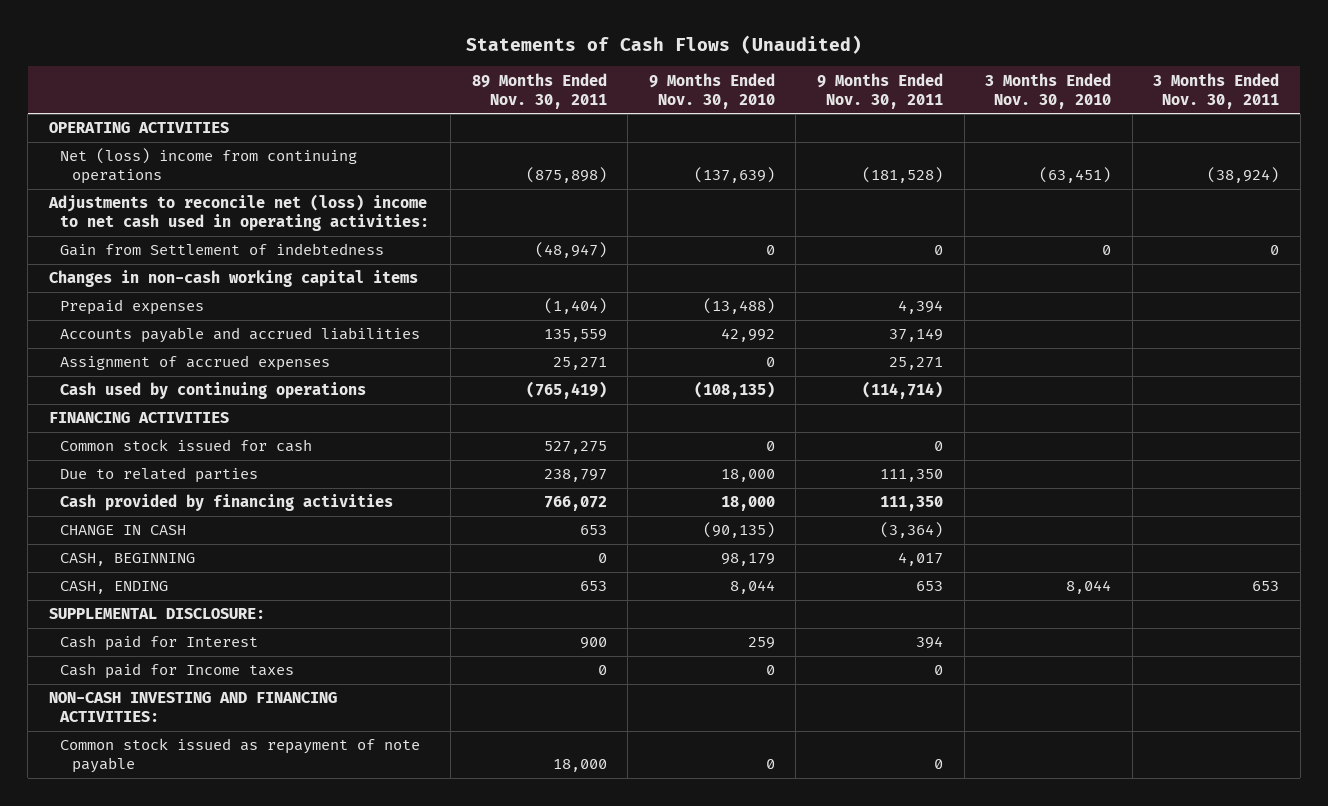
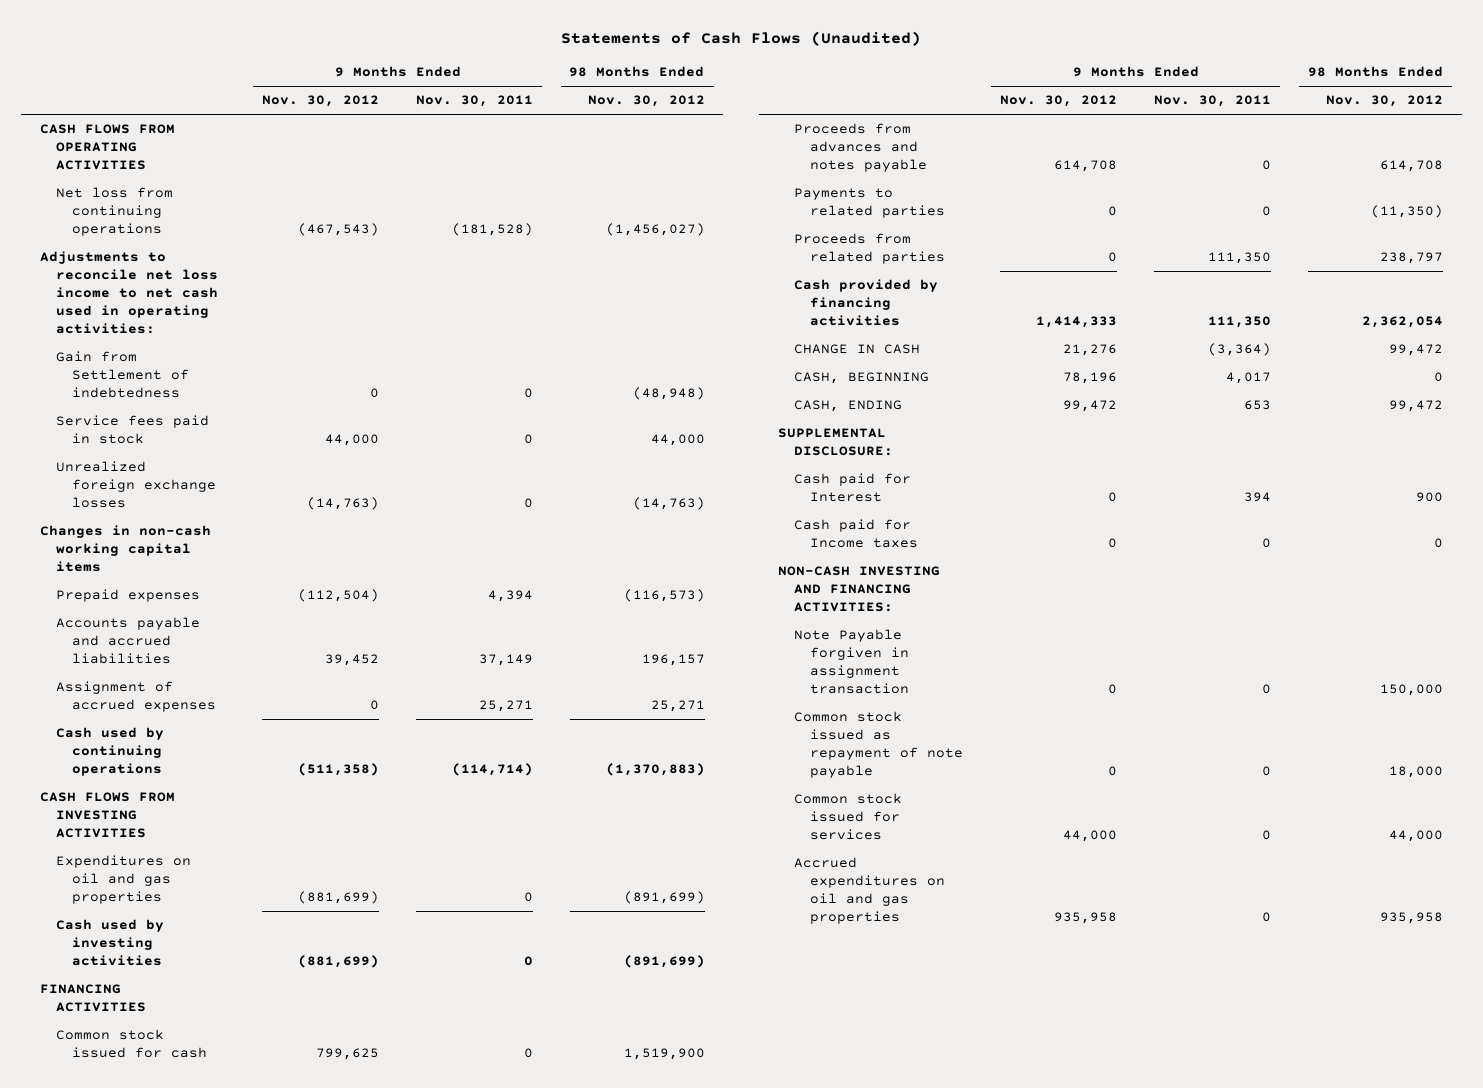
- | 89 Months Ended Nov. 30, 2011 | 9 Months Ended Nov. 30, 2010 | 9 Months Ended Nov. 30, 2011 | 3 Months Ended Nov. 30, 2010 | 3 Months Ended Nov. 30, 2011
+ | 9 Months Ended Nov. 30, 2012 | 9 Months Ended Nov. 30, 2011 | 98 Months Ended Nov. 30, 2012
- OPERATING ACTIVITIES
- Net (loss) income from continuing operations | (875,898) | (137,639) | (181,528) | (63,451) | (38,924)
- Adjustments to reconcile net (loss) income to net cash used in operating activities:
+ CASH FLOWS FROM OPERATING ACTIVITIES
+ Net loss from continuing operations | (467,543) | (181,528) | (1,456,027)
+ Adjustments to reconcile net loss income to net cash used in operating activities:
+ Service fees paid in stock | 44,000 | 0 | 44,000
+ Unrealized foreign exchange losses | (14,763) | 0 | (14,763)
+ CASH FLOWS FROM INVESTING ACTIVITIES
+ Expenditures on oil and gas properties | (881,699) | 0 | (891,699)
+ Cash used by investing activities | (881,699) | 0 | (891,699)
- Due to related parties | 238,797 | 18,000 | 111,350 | |
+ Proceeds from advances and notes payable | 614,708 | 0 | 614,708
+ Payments to related parties | 0 | 0 | (11,350)
+ Proceeds from related parties | 0 | 111,350 | 238,797
+ Note Payable forgiven in assignment transaction | 0 | 0 | 150,000
+ Common stock issued for services | 44,000 | 0 | 44,000
+ Accrued expenditures on oil and gas properties | 935,958 | 0 | 935,958

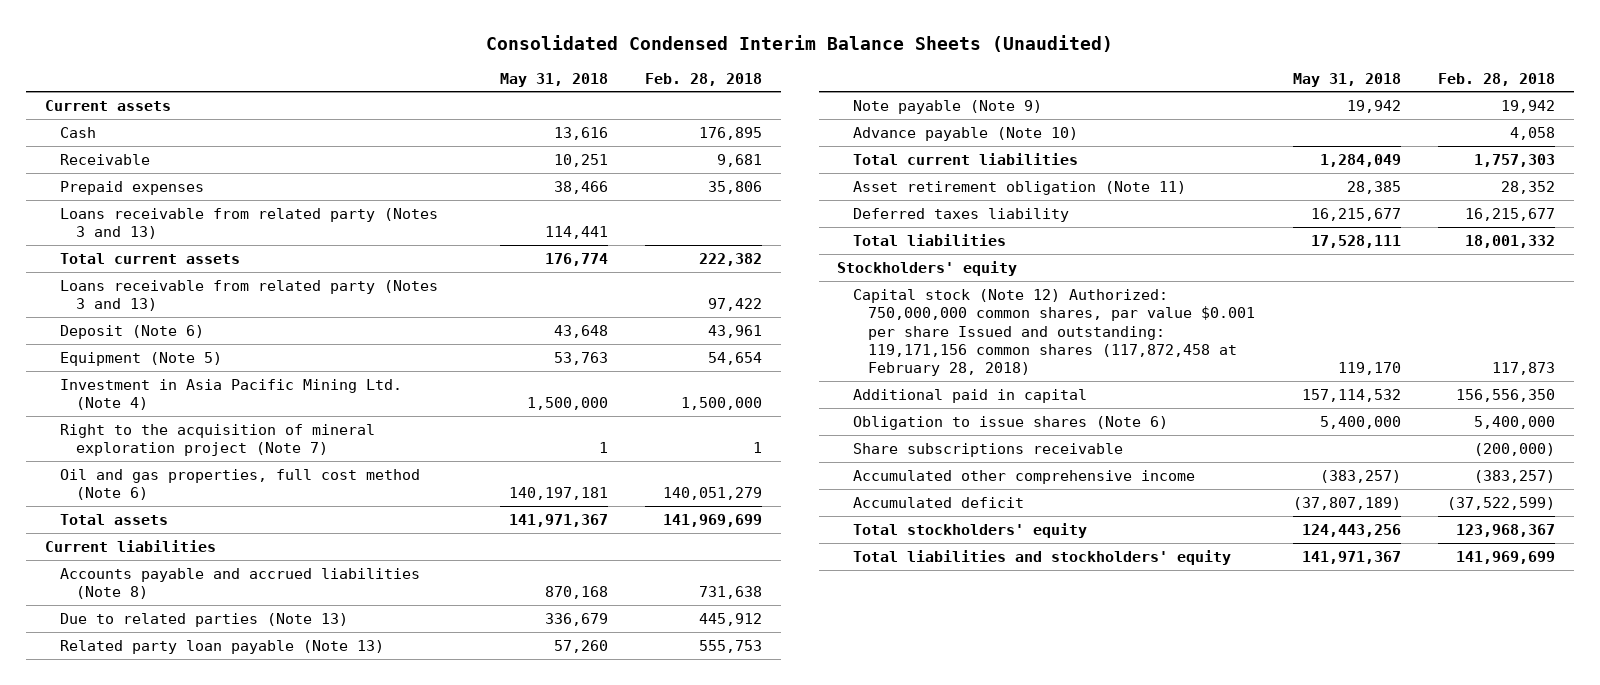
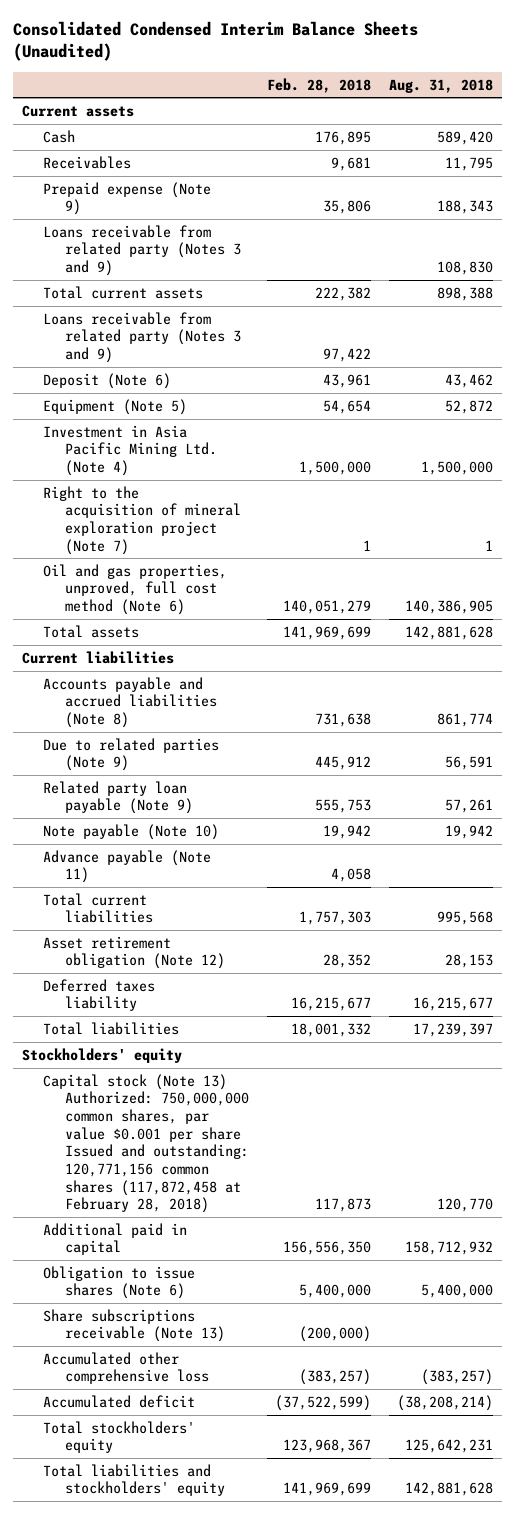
- | May 31, 2018 | Feb. 28, 2018
+ | Feb. 28, 2018 | Aug. 31, 2018
- Receivable | 10,251 | 9,681
- Prepaid expenses | 38,466 | 35,806
- Loans receivable from related party (Notes 3 and 13) | 114,441 |
+ Receivables | 9,681 | 11,795
+ Prepaid expense (Note 9) | 35,806 | 188,343
+ Loans receivable from related party (Notes 3 and 9) | | 108,830
- Loans receivable from related party (Notes 3 and 13) | | 97,422
+ Loans receivable from related party (Notes 3 and 9) | 97,422 |
- Oil and gas properties, full cost method (Note 6) | 140,197,181 | 140,051,279
+ Oil and gas properties, unproved, full cost method (Note 6) | 140,051,279 | 140,386,905
- Due to related parties (Note 13) | 336,679 | 445,912
- Related party loan payable (Note 13) | 57,260 | 555,753
- Note payable (Note 9) | 19,942 | 19,942
- Advance payable (Note 10) | | 4,058
+ Due to related parties (Note 9) | 445,912 | 56,591
+ Related party loan payable (Note 9) | 555,753 | 57,261
+ Note payable (Note 10) | 19,942 | 19,942
+ Advance payable (Note 11) | 4,058 |
- Asset retirement obligation (Note 11) | 28,385 | 28,352
+ Asset retirement obligation (Note 12) | 28,352 | 28,153
- Capital stock (Note 12) Authorized: 750,000,000 common shares, par value $0.001 per share Issued and outstanding: 119,171,156 common shares (117,872,458 at February 28, 2018) | 119,170 | 117,873
+ Capital stock (Note 13) Authorized: 750,000,000 common shares, par value $0.001 per share Issued and outstanding: 120,771,156 common shares (117,872,458 at February 28, 2018) | 117,873 | 120,770
- Share subscriptions receivable | | (200,000)
- Accumulated other comprehensive income | (383,257) | (383,257)
+ Share subscriptions receivable (Note 13) | (200,000) |
+ Accumulated other comprehensive loss | (383,257) | (383,257)

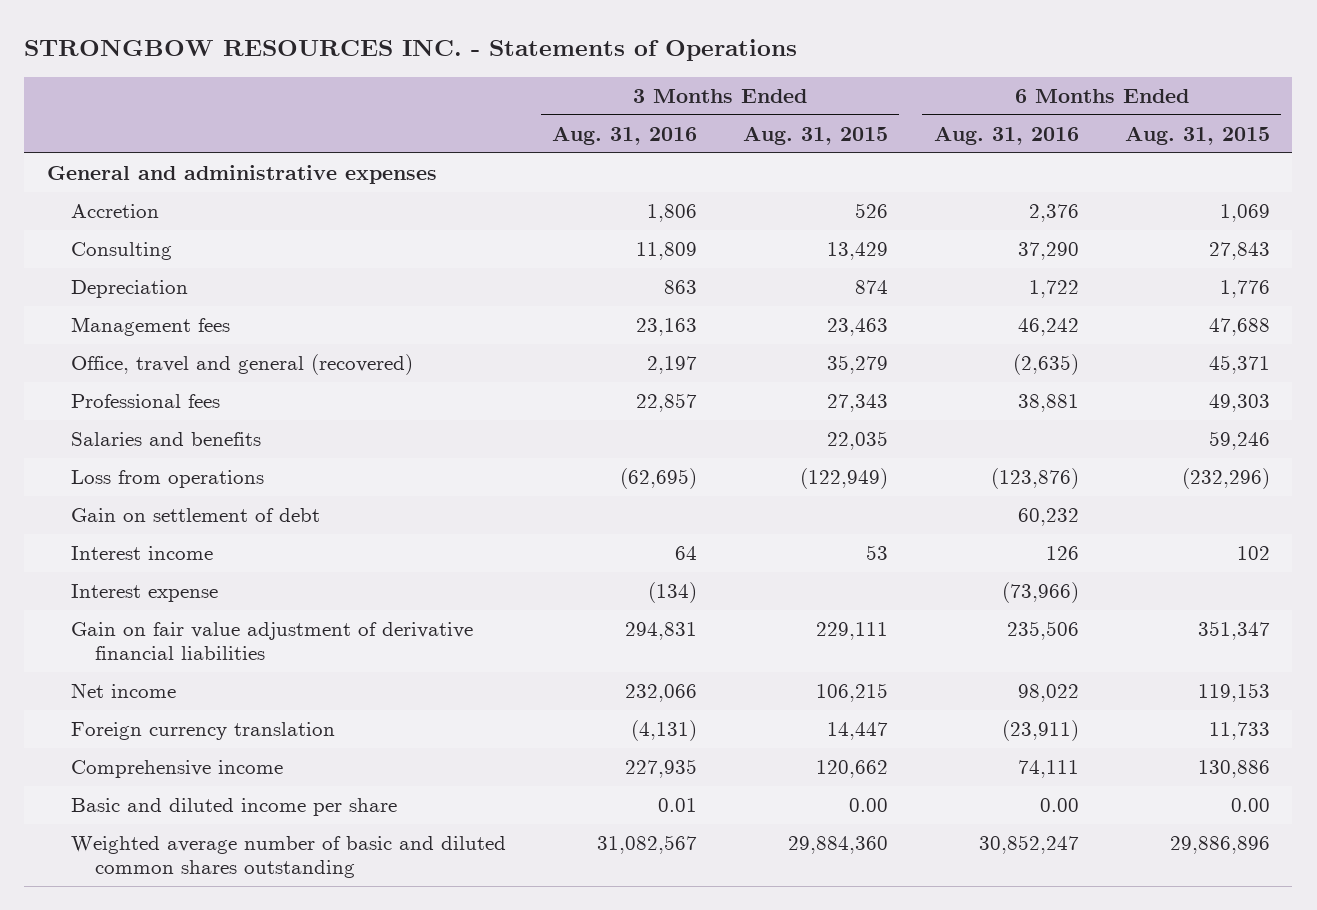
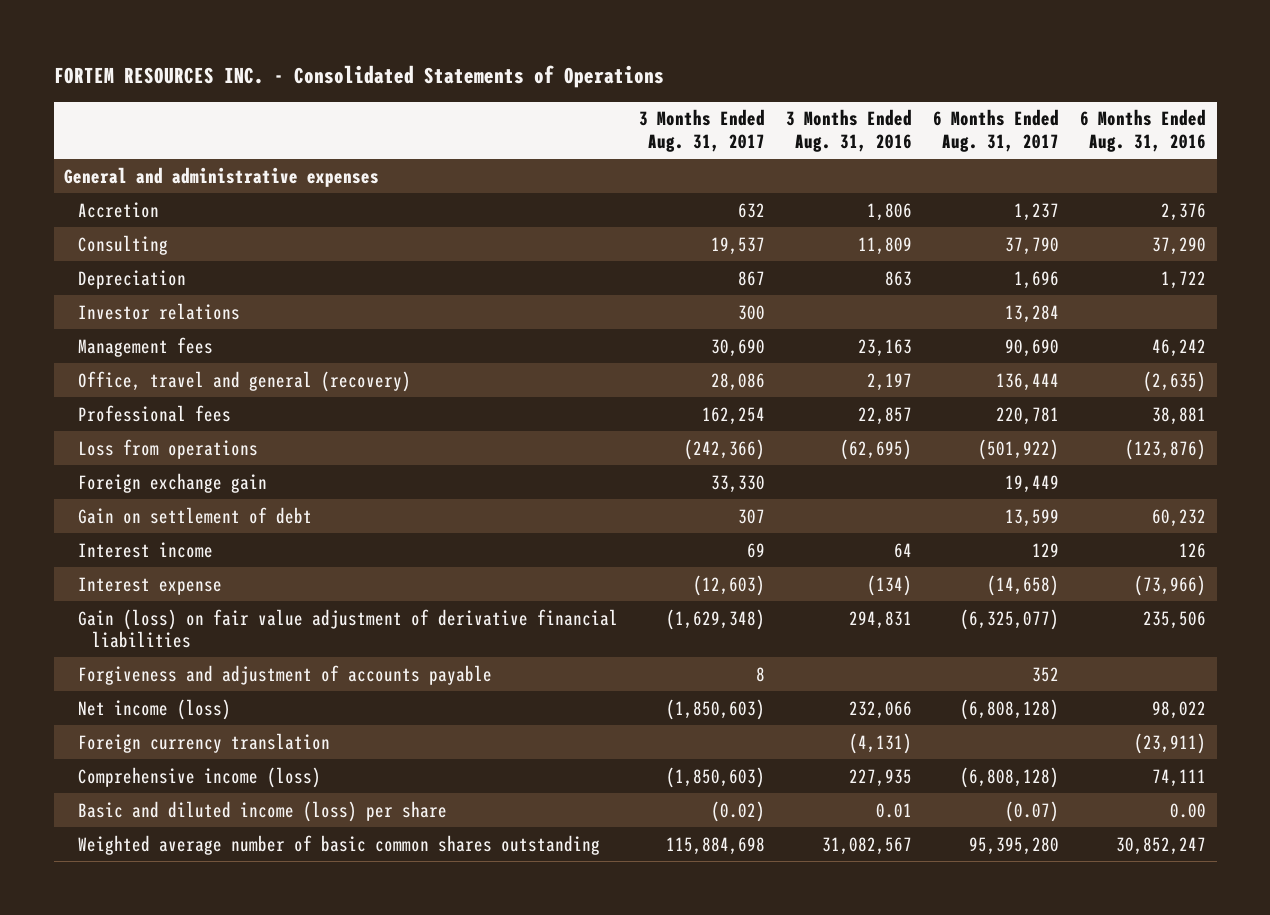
- STRONGBOW RESOURCES INC. - Statements of Operations
+ FORTEM RESOURCES INC. - Consolidated Statements of Operations
- | 3 Months Ended Aug. 31, 2016 | 3 Months Ended Aug. 31, 2015 | 6 Months Ended Aug. 31, 2016 | 6 Months Ended Aug. 31, 2015
+ | 3 Months Ended Aug. 31, 2017 | 3 Months Ended Aug. 31, 2016 | 6 Months Ended Aug. 31, 2017 | 6 Months Ended Aug. 31, 2016
+ Investor relations | 300 | | 13,284 |
- Office, travel and general (recovered) | 2,197 | 35,279 | (2,635) | 45,371
+ Office, travel and general (recovery) | 28,086 | 2,197 | 136,444 | (2,635)
- Salaries and benefits | | 22,035 | | 59,246
+ Foreign exchange gain | 33,330 | | 19,449 |
- Gain on fair value adjustment of derivative financial liabilities | 294,831 | 229,111 | 235,506 | 351,347
- Net income | 232,066 | 106,215 | 98,022 | 119,153
+ Gain (loss) on fair value adjustment of derivative financial liabilities | (1,629,348) | 294,831 | (6,325,077) | 235,506
+ Forgiveness and adjustment of accounts payable | 8 | | 352 |
+ Net income (loss) | (1,850,603) | 232,066 | (6,808,128) | 98,022
- Comprehensive income | 227,935 | 120,662 | 74,111 | 130,886
- Basic and diluted income per share | 0.01 | 0.00 | 0.00 | 0.00
- Weighted average number of basic and diluted common shares outstanding | 31,082,567 | 29,884,360 | 30,852,247 | 29,886,896
+ Comprehensive income (loss) | (1,850,603) | 227,935 | (6,808,128) | 74,111
+ Basic and diluted income (loss) per share | (0.02) | 0.01 | (0.07) | 0.00
+ Weighted average number of basic common shares outstanding | 115,884,698 | 31,082,567 | 95,395,280 | 30,852,247

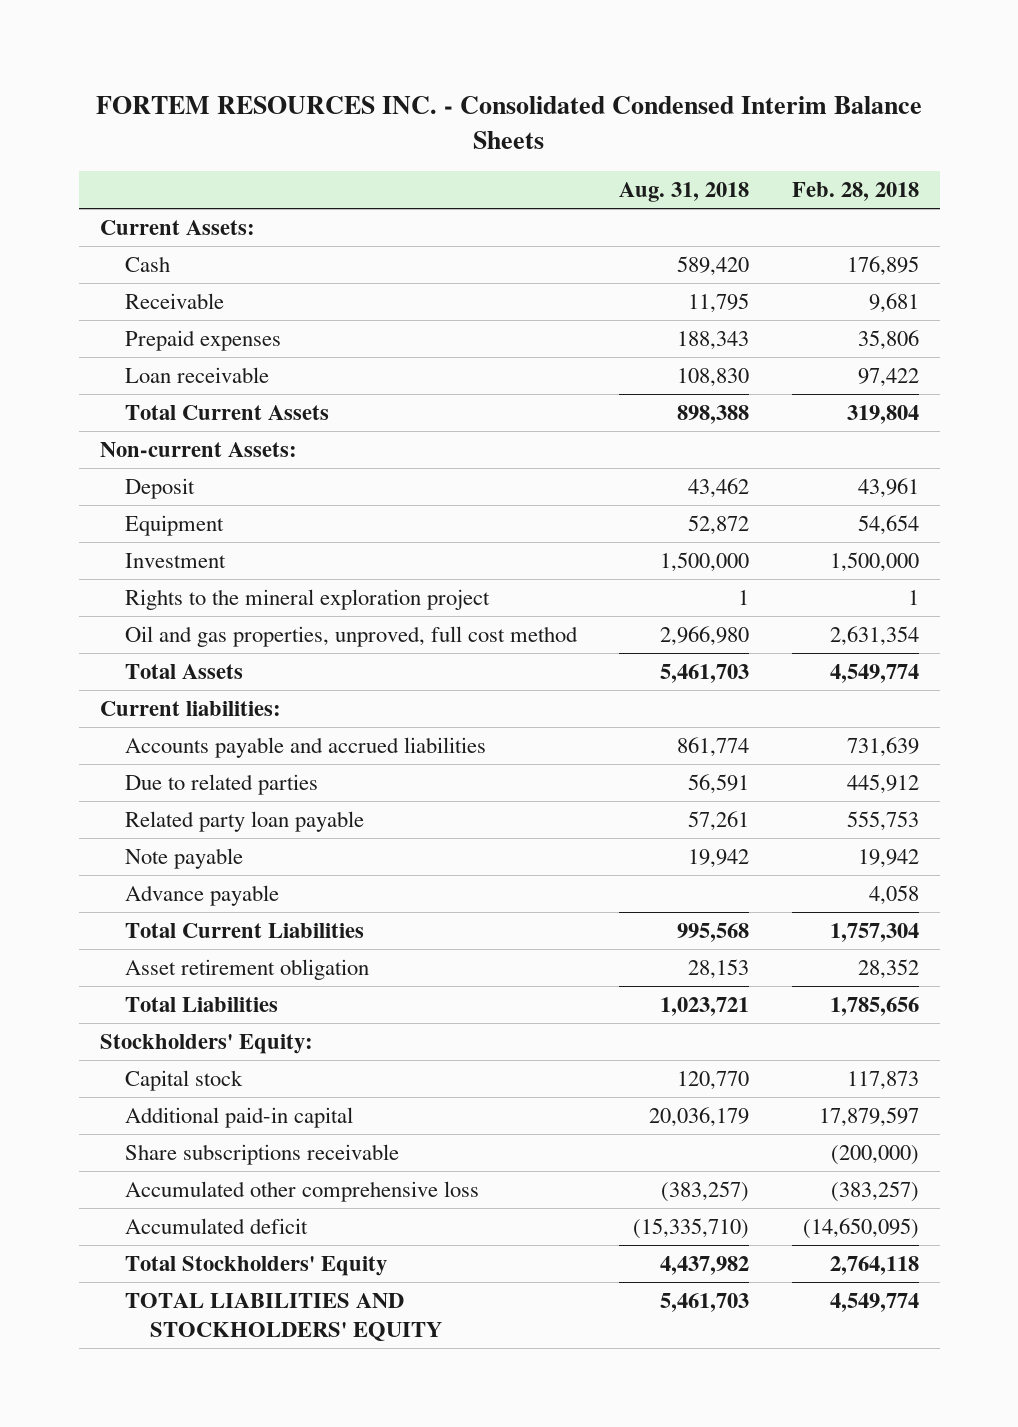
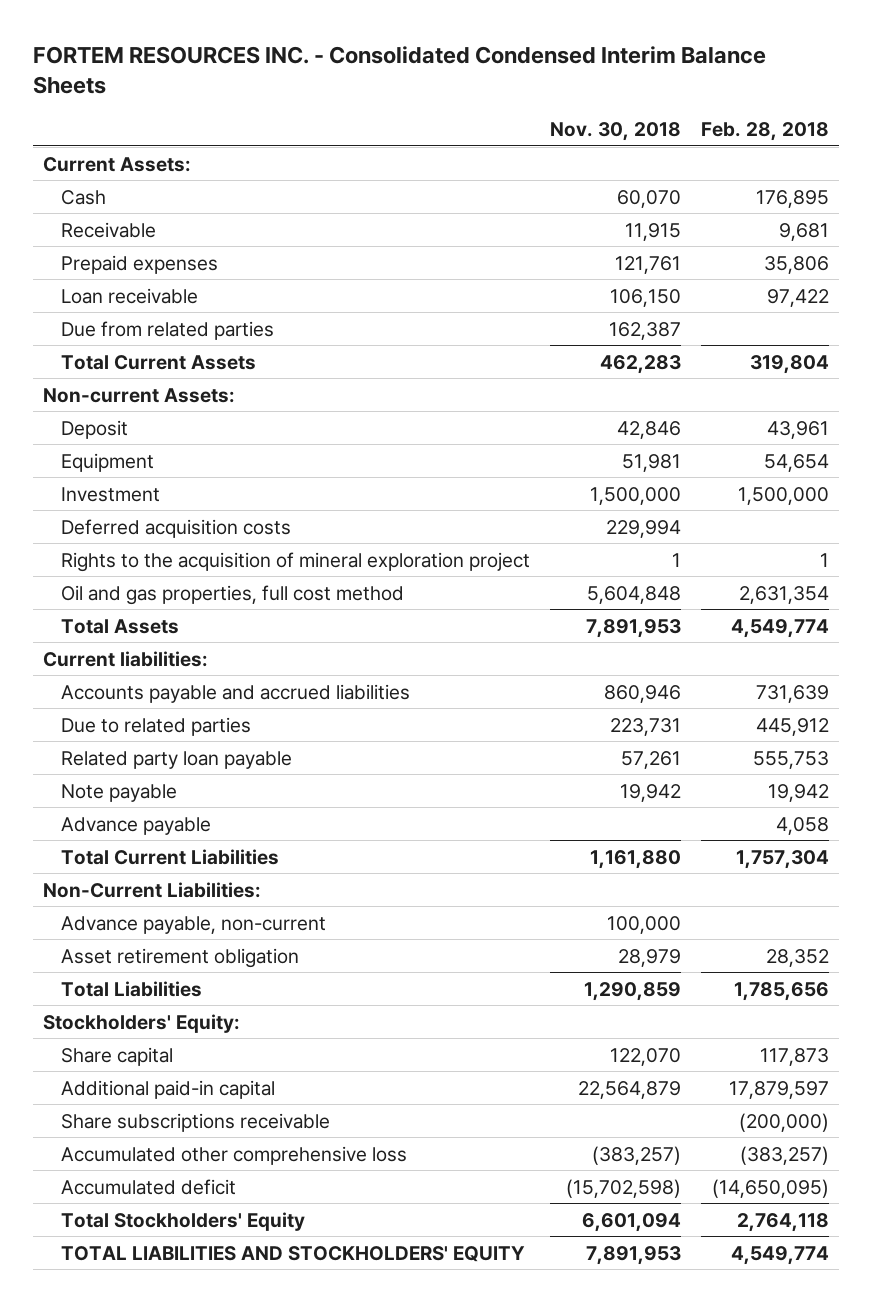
- | Aug. 31, 2018 | Feb. 28, 2018
+ | Nov. 30, 2018 | Feb. 28, 2018
+ Due from related parties | 162,387 |
- Rights to the mineral exploration project | 1 | 1
- Oil and gas properties, unproved, full cost method | 2,966,980 | 2,631,354
+ Deferred acquisition costs | 229,994 |
+ Rights to the acquisition of mineral exploration project | 1 | 1
+ Oil and gas properties, full cost method | 5,604,848 | 2,631,354
+ Non-Current Liabilities:
+ Advance payable, non-current | 100,000 |
- Capital stock | 120,770 | 117,873
+ Share capital | 122,070 | 117,873

